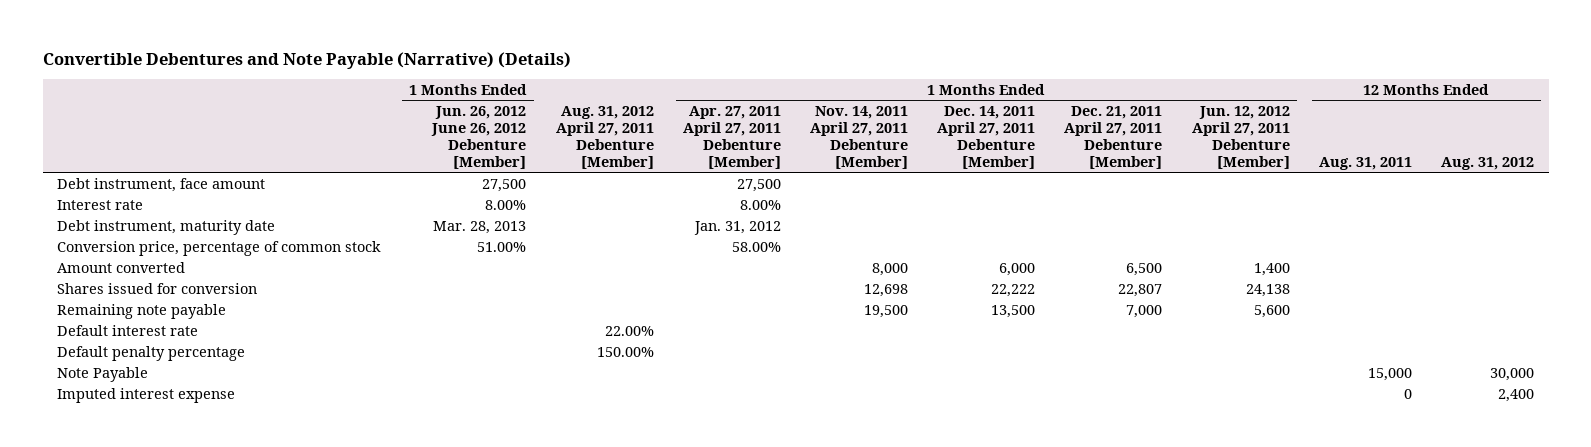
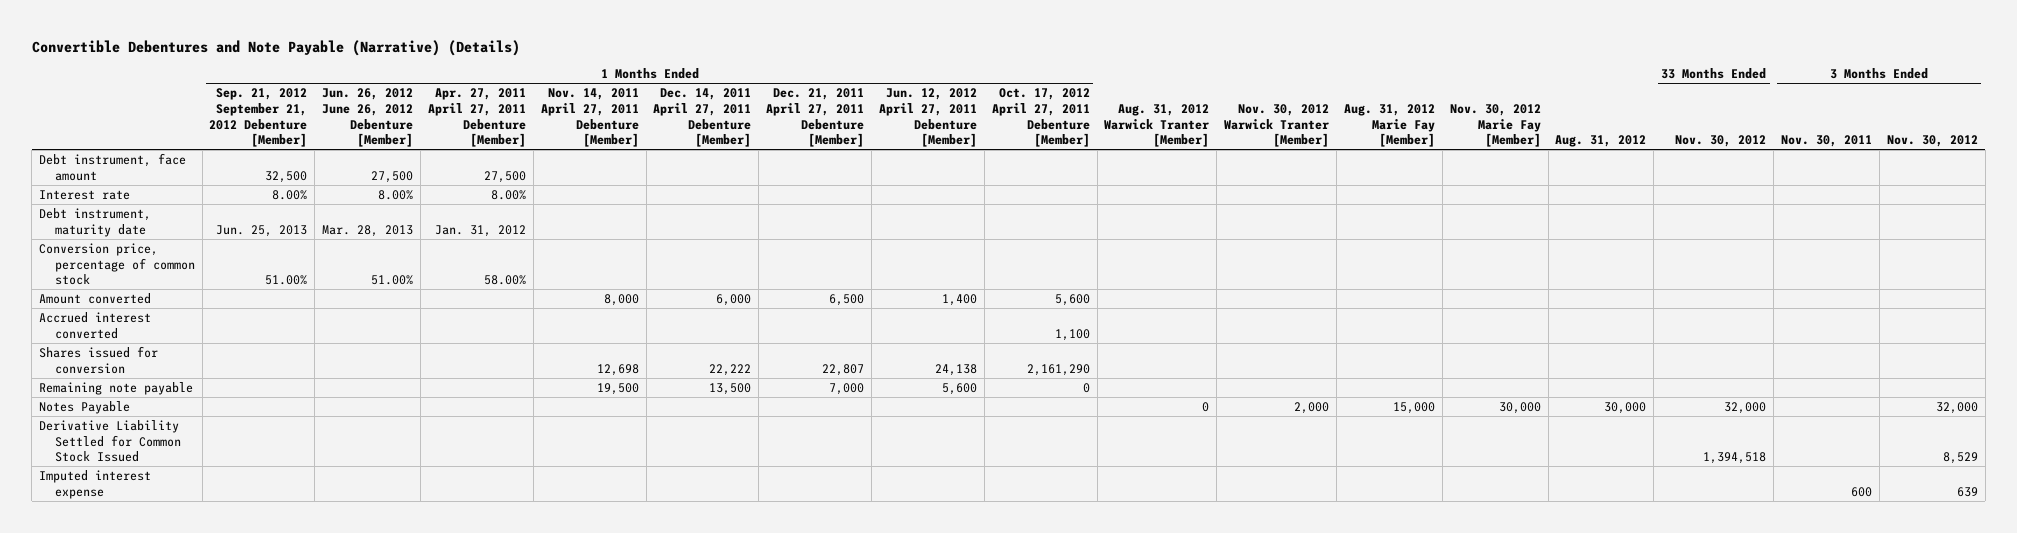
- | 1 Months Ended Jun. 26, 2012 June 26, 2012 Debenture [Member] | Aug. 31, 2012 April 27, 2011 Debenture [Member] | 1 Months Ended Apr. 27, 2011 April 27, 2011 Debenture [Member] | 1 Months Ended Nov. 14, 2011 April 27, 2011 Debenture [Member] | 1 Months Ended Dec. 14, 2011 April 27, 2011 Debenture [Member] | 1 Months Ended Dec. 21, 2011 April 27, 2011 Debenture [Member] | 1 Months Ended Jun. 12, 2012 April 27, 2011 Debenture [Member] | 12 Months Ended Aug. 31, 2011 | 12 Months Ended Aug. 31, 2012
+ | 1 Months Ended Sep. 21, 2012 September 21, 2012 Debenture [Member] | 1 Months Ended Jun. 26, 2012 June 26, 2012 Debenture [Member] | 1 Months Ended Apr. 27, 2011 April 27, 2011 Debenture [Member] | 1 Months Ended Nov. 14, 2011 April 27, 2011 Debenture [Member] | 1 Months Ended Dec. 14, 2011 April 27, 2011 Debenture [Member] | 1 Months Ended Dec. 21, 2011 April 27, 2011 Debenture [Member] | 1 Months Ended Jun. 12, 2012 April 27, 2011 Debenture [Member] | 1 Months Ended Oct. 17, 2012 April 27, 2011 Debenture [Member] | Aug. 31, 2012 Warwick Tranter [Member] | Nov. 30, 2012 Warwick Tranter [Member] | Aug. 31, 2012 Marie Fay [Member] | Nov. 30, 2012 Marie Fay [Member] | Aug. 31, 2012 | 33 Months Ended Nov. 30, 2012 | 3 Months Ended Nov. 30, 2011 | 3 Months Ended Nov. 30, 2012
+ Accrued interest converted | | | | | | | | 1,100 | | | | | | | |
- Default interest rate | | 22.00% | | | | | | |
- Default penalty percentage | | 150.00% | | | | | | |
- Note Payable | | | | | | | | 15,000 | 30,000
+ Notes Payable | | | | | | | | | 0 | 2,000 | 15,000 | 30,000 | 30,000 | 32,000 | | 32,000
+ Derivative Liability Settled for Common Stock Issued | | | | | | | | | | | | | | 1,394,518 | | 8,529

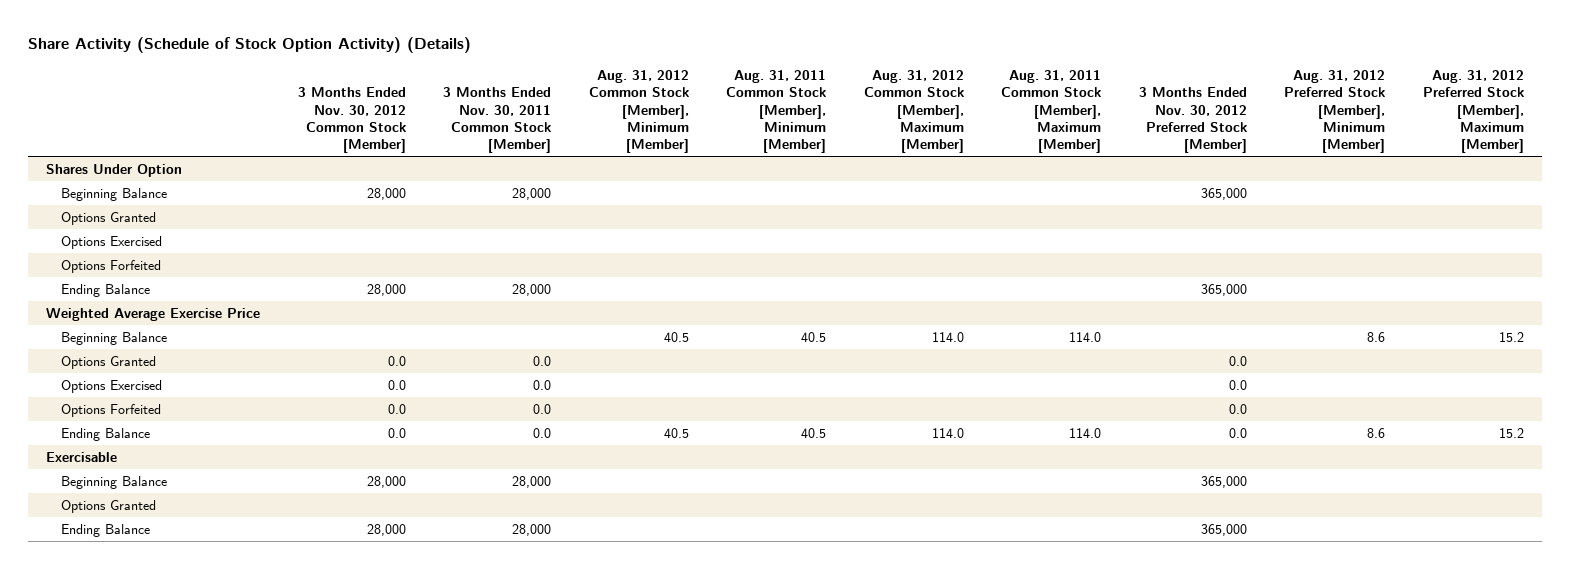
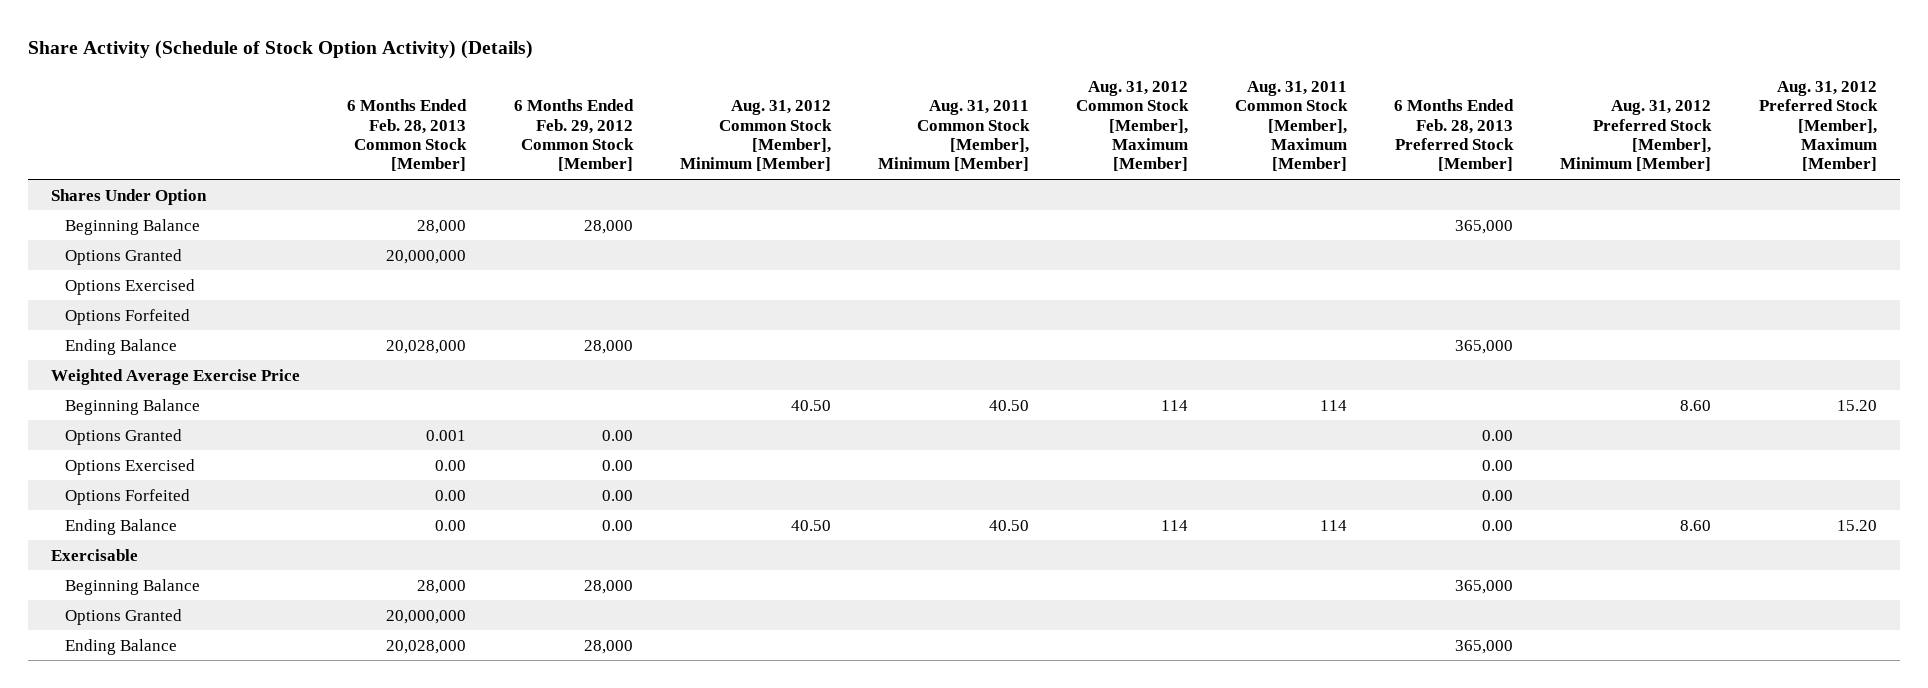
- | 3 Months Ended Nov. 30, 2012 Common Stock [Member] | 3 Months Ended Nov. 30, 2011 Common Stock [Member] | Aug. 31, 2012 Common Stock [Member], Minimum [Member] | Aug. 31, 2011 Common Stock [Member], Minimum [Member] | Aug. 31, 2012 Common Stock [Member], Maximum [Member] | Aug. 31, 2011 Common Stock [Member], Maximum [Member] | 3 Months Ended Nov. 30, 2012 Preferred Stock [Member] | Aug. 31, 2012 Preferred Stock [Member], Minimum [Member] | Aug. 31, 2012 Preferred Stock [Member], Maximum [Member]
+ | 6 Months Ended Feb. 28, 2013 Common Stock [Member] | 6 Months Ended Feb. 29, 2012 Common Stock [Member] | Aug. 31, 2012 Common Stock [Member], Minimum [Member] | Aug. 31, 2011 Common Stock [Member], Minimum [Member] | Aug. 31, 2012 Common Stock [Member], Maximum [Member] | Aug. 31, 2011 Common Stock [Member], Maximum [Member] | 6 Months Ended Feb. 28, 2013 Preferred Stock [Member] | Aug. 31, 2012 Preferred Stock [Member], Minimum [Member] | Aug. 31, 2012 Preferred Stock [Member], Maximum [Member]
- Beginning Balance | | | 40.5 | 40.5 | 114.0 | 114.0 | | 8.6 | 15.2
+ Beginning Balance | | | 40.50 | 40.50 | 114 | 114 | | 8.60 | 15.20
- Ending Balance | 0.0 | 0.0 | 40.5 | 40.5 | 114.0 | 114.0 | 0.0 | 8.6 | 15.2
+ Ending Balance | 0.00 | 0.00 | 40.50 | 40.50 | 114 | 114 | 0.00 | 8.60 | 15.20

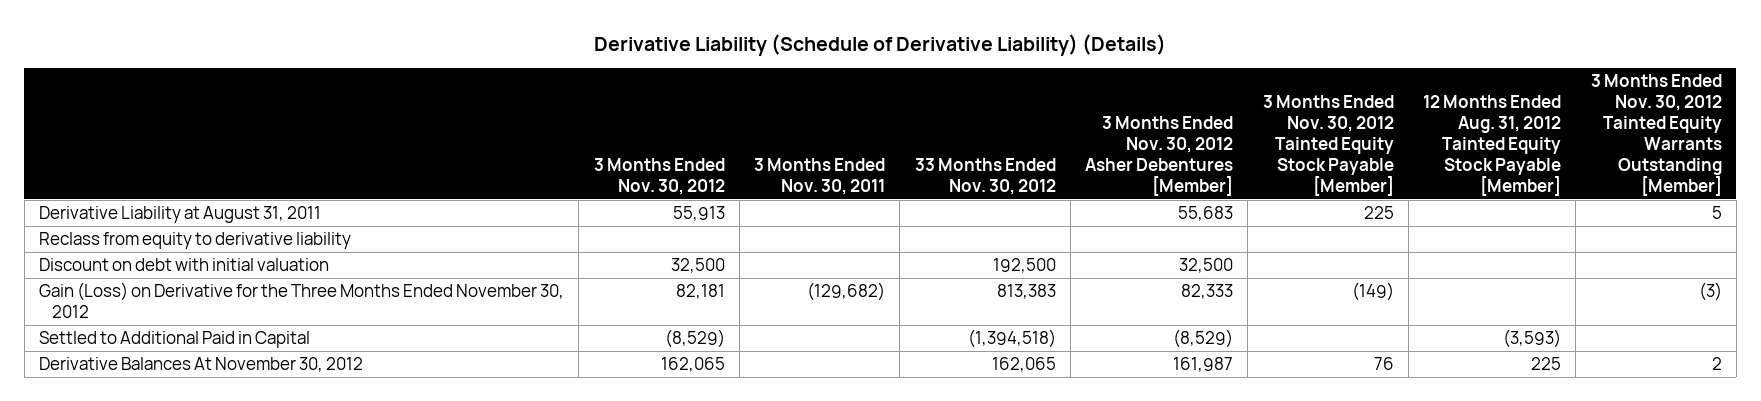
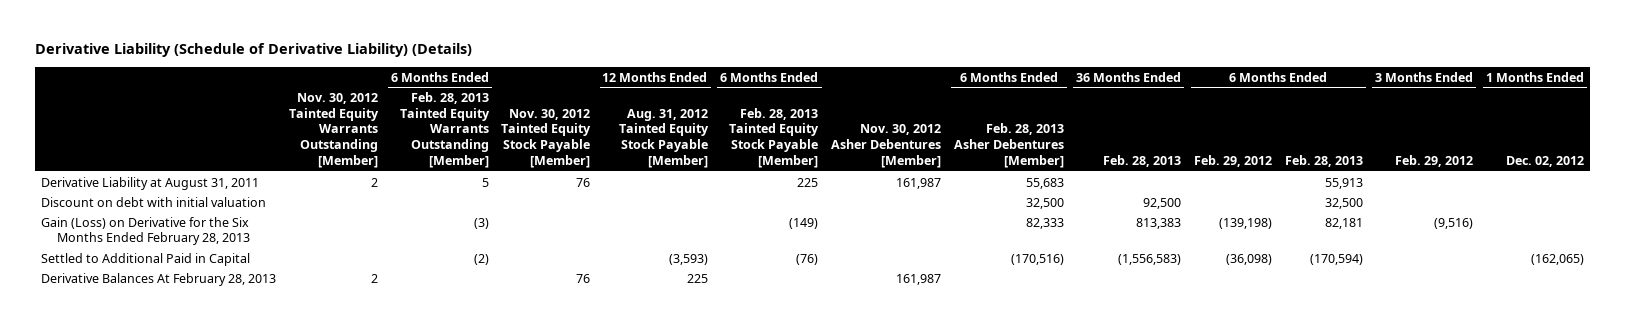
- | 3 Months Ended Nov. 30, 2012 | 3 Months Ended Nov. 30, 2011 | 33 Months Ended Nov. 30, 2012 | 3 Months Ended Nov. 30, 2012 Asher Debentures [Member] | 3 Months Ended Nov. 30, 2012 Tainted Equity Stock Payable [Member] | 12 Months Ended Aug. 31, 2012 Tainted Equity Stock Payable [Member] | 3 Months Ended Nov. 30, 2012 Tainted Equity Warrants Outstanding [Member]
+ | Nov. 30, 2012 Tainted Equity Warrants Outstanding [Member] | 6 Months Ended Feb. 28, 2013 Tainted Equity Warrants Outstanding [Member] | Nov. 30, 2012 Tainted Equity Stock Payable [Member] | 12 Months Ended Aug. 31, 2012 Tainted Equity Stock Payable [Member] | 6 Months Ended Feb. 28, 2013 Tainted Equity Stock Payable [Member] | Nov. 30, 2012 Asher Debentures [Member] | 6 Months Ended Feb. 28, 2013 Asher Debentures [Member] | 36 Months Ended Feb. 28, 2013 | 6 Months Ended Feb. 29, 2012 | 6 Months Ended Feb. 28, 2013 | 3 Months Ended Feb. 29, 2012 | 1 Months Ended Dec. 02, 2012
- Reclass from equity to derivative liability
- Gain (Loss) on Derivative for the Three Months Ended November 30, 2012 | 82,181 | (129,682) | 813,383 | 82,333 | (149) | | (3)
+ Gain (Loss) on Derivative for the Six Months Ended February 28, 2013 | | (3) | | | (149) | | 82,333 | 813,383 | (139,198) | 82,181 | (9,516) |
- Derivative Balances At November 30, 2012 | 162,065 | | 162,065 | 161,987 | 76 | 225 | 2
+ Derivative Balances At February 28, 2013 | 2 | | 76 | 225 | | 161,987 | | | | | |

